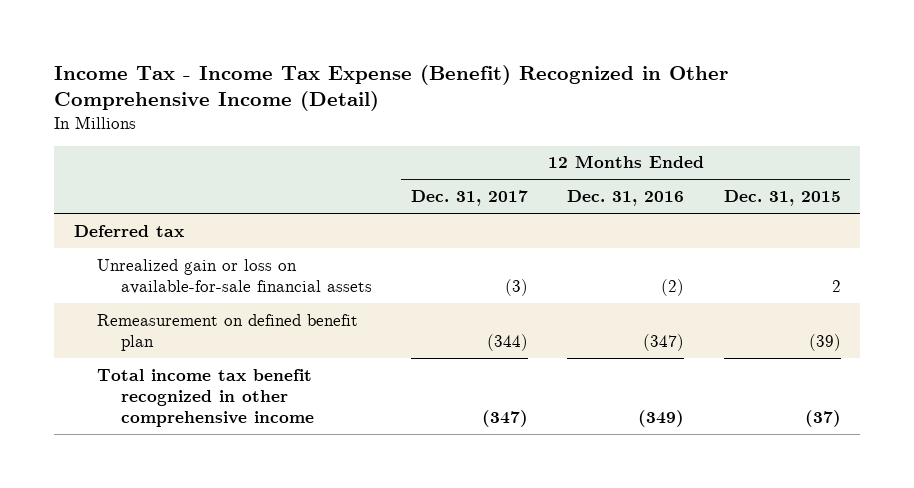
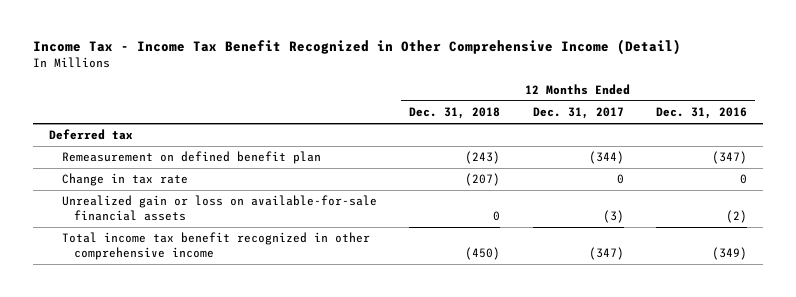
- Income Tax - Income Tax Expense (Benefit) Recognized in Other Comprehensive Income (Detail)
+ Income Tax - Income Tax Benefit Recognized in Other Comprehensive Income (Detail)
- | 12 Months Ended Dec. 31, 2017 | 12 Months Ended Dec. 31, 2016 | 12 Months Ended Dec. 31, 2015
+ | 12 Months Ended Dec. 31, 2018 | 12 Months Ended Dec. 31, 2017 | 12 Months Ended Dec. 31, 2016
+ Change in tax rate | (207) | 0 | 0
moved down: Unrealized gain or loss on available-for-sale financial assets | 0 | (3) | (2)

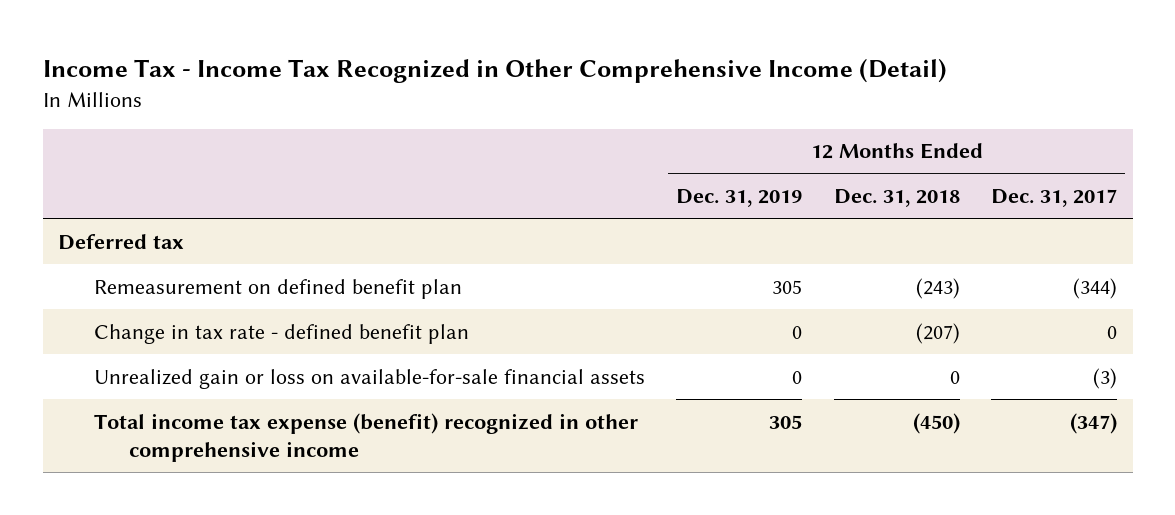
- Income Tax - Income Tax Benefit Recognized in Other Comprehensive Income (Detail)
+ Income Tax - Income Tax Recognized in Other Comprehensive Income (Detail)
- | 12 Months Ended Dec. 31, 2018 | 12 Months Ended Dec. 31, 2017 | 12 Months Ended Dec. 31, 2016
+ | 12 Months Ended Dec. 31, 2019 | 12 Months Ended Dec. 31, 2018 | 12 Months Ended Dec. 31, 2017
- Change in tax rate | (207) | 0 | 0
+ Change in tax rate - defined benefit plan | 0 | (207) | 0
- Total income tax benefit recognized in other comprehensive income | (450) | (347) | (349)
+ Total income tax expense (benefit) recognized in other comprehensive income | 305 | (450) | (347)

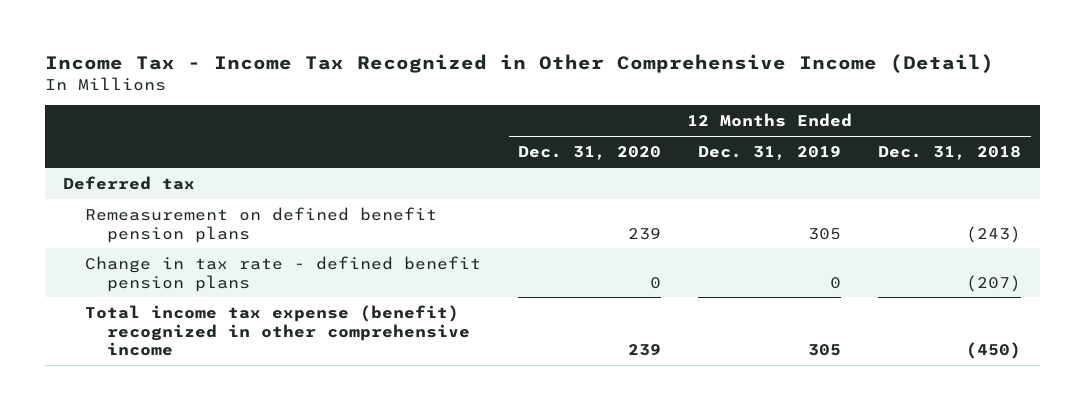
- | 12 Months Ended Dec. 31, 2019 | 12 Months Ended Dec. 31, 2018 | 12 Months Ended Dec. 31, 2017
+ | 12 Months Ended Dec. 31, 2020 | 12 Months Ended Dec. 31, 2019 | 12 Months Ended Dec. 31, 2018
- Remeasurement on defined benefit plan | 305 | (243) | (344)
- Change in tax rate - defined benefit plan | 0 | (207) | 0
- Unrealized gain or loss on available-for-sale financial assets | 0 | 0 | (3)
+ Remeasurement on defined benefit pension plans | 239 | 305 | (243)
+ Change in tax rate - defined benefit pension plans | 0 | 0 | (207)

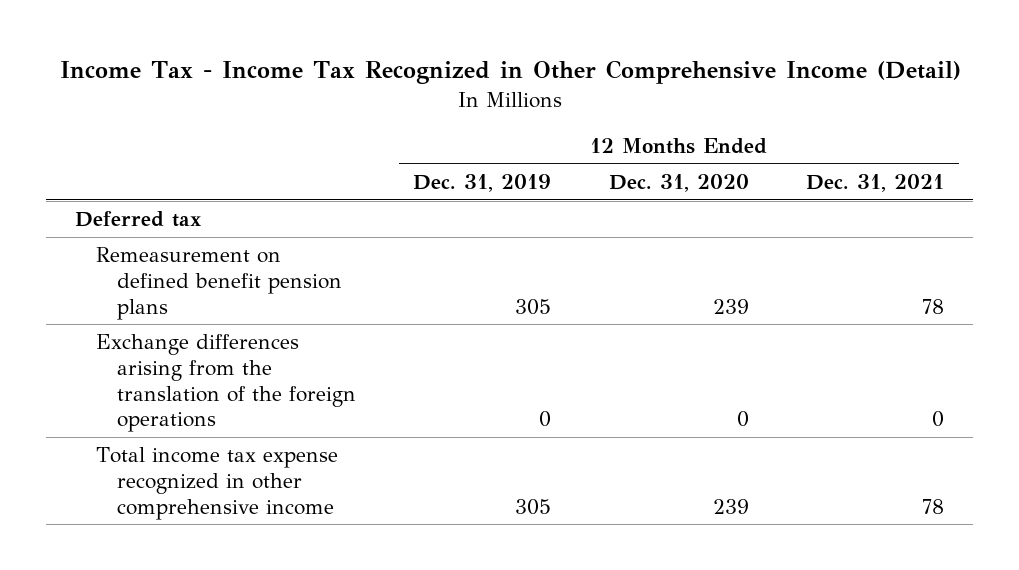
- | 12 Months Ended Dec. 31, 2020 | 12 Months Ended Dec. 31, 2019 | 12 Months Ended Dec. 31, 2018
+ | 12 Months Ended Dec. 31, 2019 | 12 Months Ended Dec. 31, 2020 | 12 Months Ended Dec. 31, 2021
- Change in tax rate - defined benefit pension plans | 0 | 0 | (207)
- Total income tax expense (benefit) recognized in other comprehensive income | 239 | 305 | (450)
+ Exchange differences arising from the translation of the foreign operations | 0 | 0 | 0
+ Total income tax expense recognized in other comprehensive income | 305 | 239 | 78

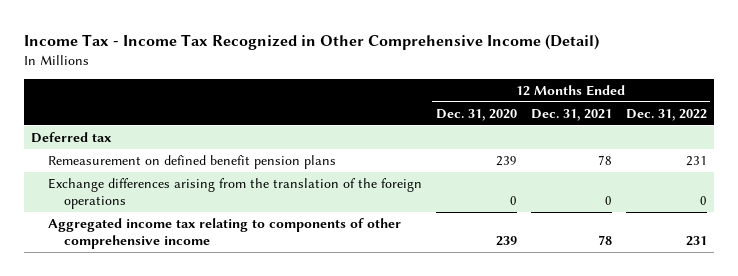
- | 12 Months Ended Dec. 31, 2019 | 12 Months Ended Dec. 31, 2020 | 12 Months Ended Dec. 31, 2021
+ | 12 Months Ended Dec. 31, 2020 | 12 Months Ended Dec. 31, 2021 | 12 Months Ended Dec. 31, 2022
- Total income tax expense recognized in other comprehensive income | 305 | 239 | 78
+ Aggregated income tax relating to components of other comprehensive income | 239 | 78 | 231

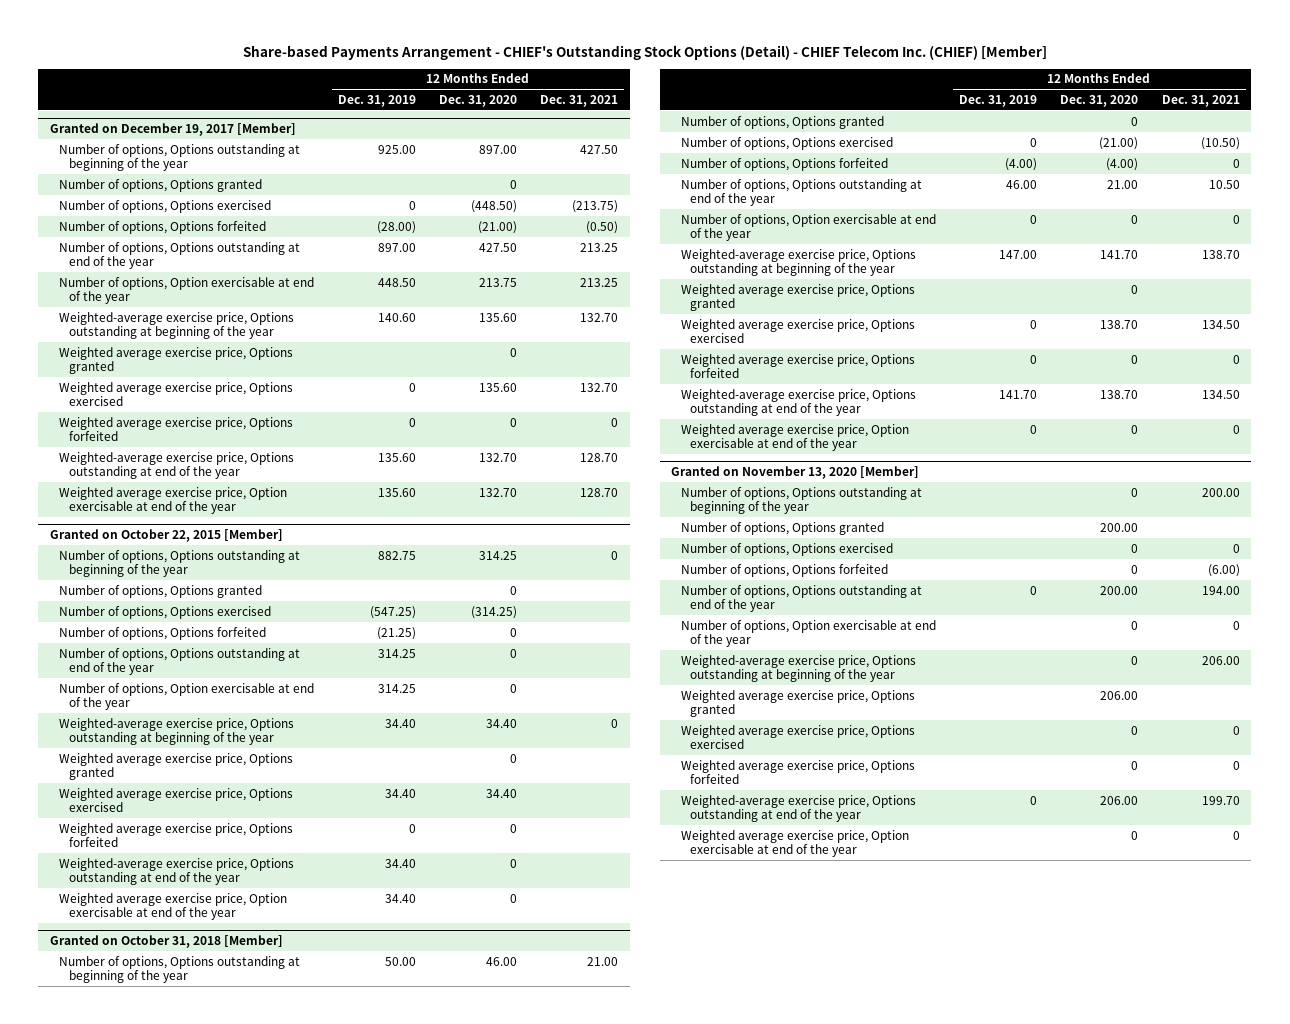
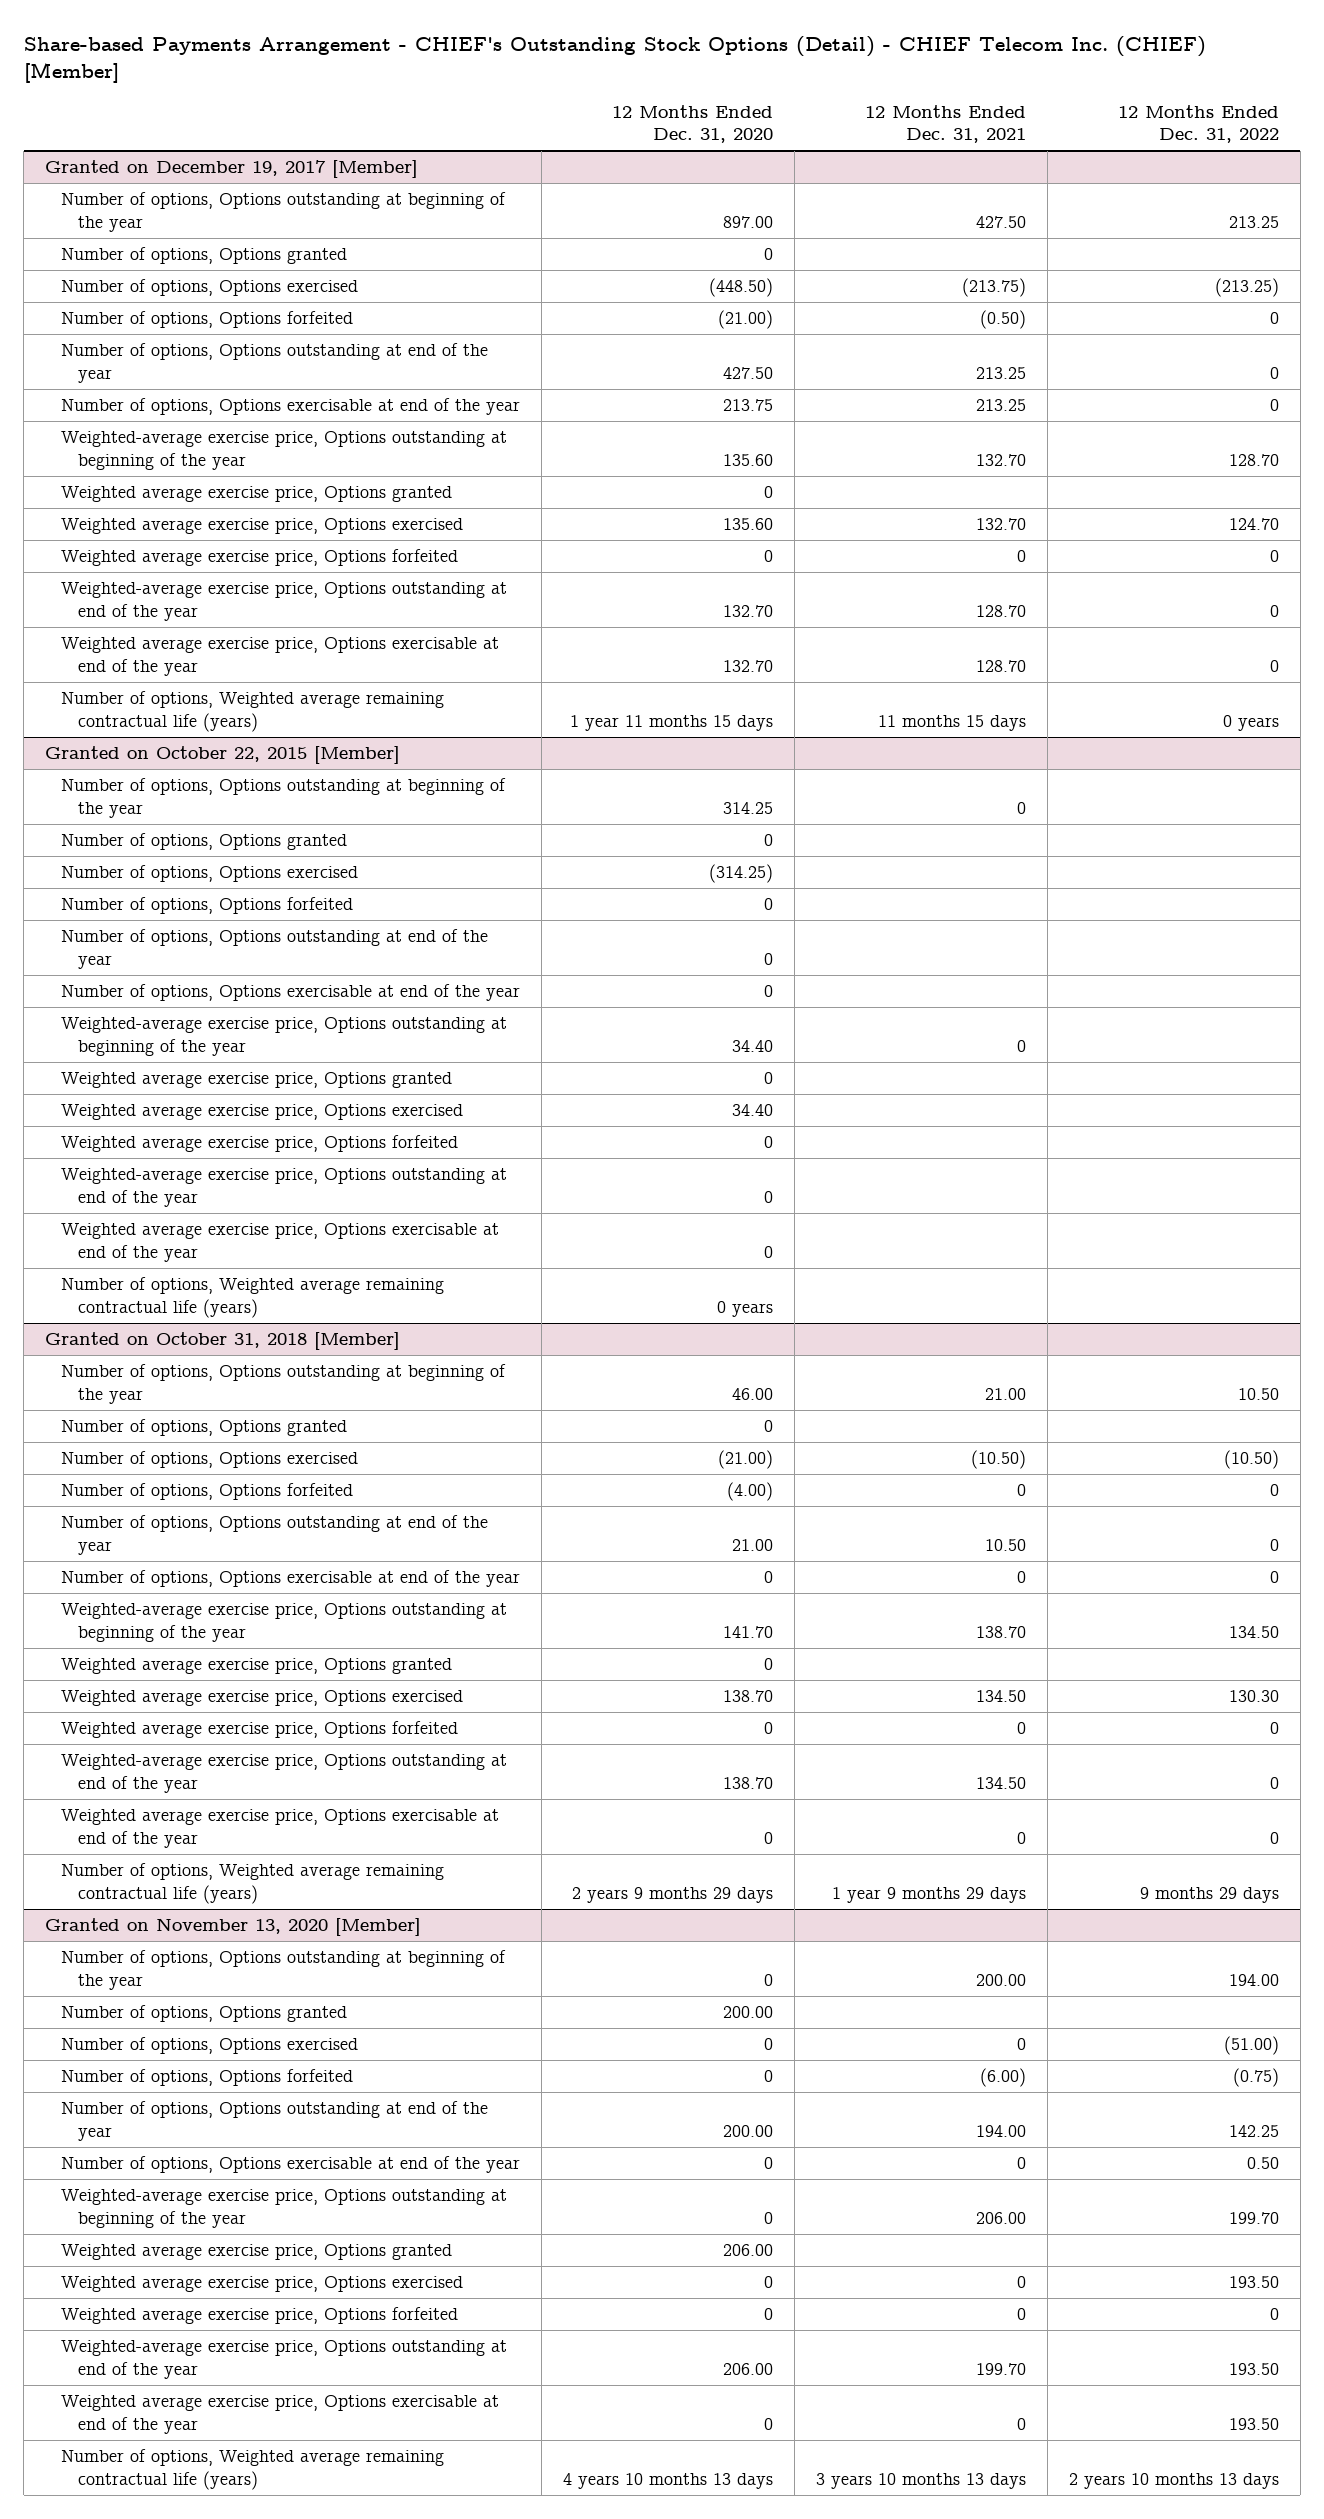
- | 12 Months Ended Dec. 31, 2019 | 12 Months Ended Dec. 31, 2020 | 12 Months Ended Dec. 31, 2021
+ | 12 Months Ended Dec. 31, 2020 | 12 Months Ended Dec. 31, 2021 | 12 Months Ended Dec. 31, 2022
@ Granted on December 19, 2017 [Member]
- Number of options, Option exercisable at end of the year | 448.50 | 213.75 | 213.25
+ Number of options, Options exercisable at end of the year | 213.75 | 213.25 | 0
- Weighted average exercise price, Option exercisable at end of the year | 135.60 | 132.70 | 128.70
+ Weighted average exercise price, Options exercisable at end of the year | 132.70 | 128.70 | 0
+ Number of options, Weighted average remaining contractual life (years) | 1 year 11 months 15 days | 11 months 15 days | 0 years
@ Granted on October 22, 2015 [Member]
- Number of options, Option exercisable at end of the year | 314.25 | 0 |
+ Number of options, Options exercisable at end of the year | 0 | |
- Weighted average exercise price, Option exercisable at end of the year | 34.40 | 0 |
+ Weighted average exercise price, Options exercisable at end of the year | 0 | |
+ Number of options, Weighted average remaining contractual life (years) | 0 years | |
@ Granted on October 31, 2018 [Member]
- Number of options, Option exercisable at end of the year | 0 | 0 | 0
+ Number of options, Options exercisable at end of the year | 0 | 0 | 0
- Weighted average exercise price, Option exercisable at end of the year | 0 | 0 | 0
+ Weighted average exercise price, Options exercisable at end of the year | 0 | 0 | 0
+ Number of options, Weighted average remaining contractual life (years) | 2 years 9 months 29 days | 1 year 9 months 29 days | 9 months 29 days
@ Granted on November 13, 2020 [Member]
- Number of options, Option exercisable at end of the year | | 0 | 0
+ Number of options, Options exercisable at end of the year | 0 | 0 | 0.50
- Weighted average exercise price, Option exercisable at end of the year | | 0 | 0
+ Weighted average exercise price, Options exercisable at end of the year | 0 | 0 | 193.50
+ Number of options, Weighted average remaining contractual life (years) | 4 years 10 months 13 days | 3 years 10 months 13 days | 2 years 10 months 13 days

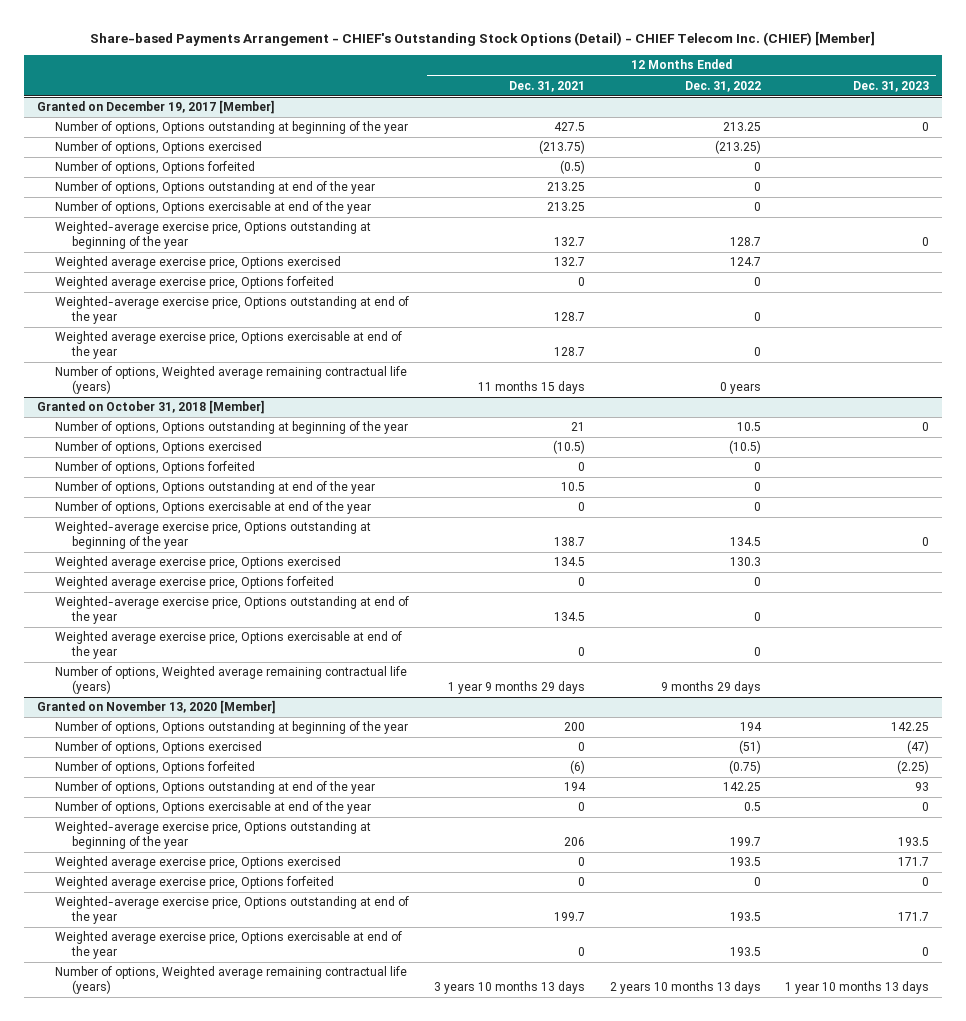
- | 12 Months Ended Dec. 31, 2020 | 12 Months Ended Dec. 31, 2021 | 12 Months Ended Dec. 31, 2022
+ | 12 Months Ended Dec. 31, 2021 | 12 Months Ended Dec. 31, 2022 | 12 Months Ended Dec. 31, 2023
@ Granted on December 19, 2017 [Member]
- Number of options, Options outstanding at beginning of the year | 897.00 | 427.50 | 213.25
- Number of options, Options granted | 0 | |
+ Number of options, Options outstanding at beginning of the year | 427.5 | 213.25 | 0
- Number of options, Options forfeited | (21.00) | (0.50) | 0
+ Number of options, Options forfeited | (0.5) | 0 |
- Weighted-average exercise price, Options outstanding at beginning of the year | 135.60 | 132.70 | 128.70
- Weighted average exercise price, Options granted | 0 | |
- Weighted average exercise price, Options exercised | 135.60 | 132.70 | 124.70
+ Weighted-average exercise price, Options outstanding at beginning of the year | 132.7 | 128.7 | 0
+ Weighted average exercise price, Options exercised | 132.7 | 124.7 |
- Weighted-average exercise price, Options outstanding at end of the year | 132.70 | 128.70 | 0
- Weighted average exercise price, Options exercisable at end of the year | 132.70 | 128.70 | 0
+ Weighted-average exercise price, Options outstanding at end of the year | 128.7 | 0 |
+ Weighted average exercise price, Options exercisable at end of the year | 128.7 | 0 |
- Granted on October 22, 2015 [Member]
- Number of options, Options outstanding at beginning of the year | 314.25 | 0 |
- Number of options, Options granted | 0 | |
- Number of options, Options exercised | (314.25) | |
- Number of options, Options forfeited | 0 | |
- Number of options, Options outstanding at end of the year | 0 | |
- Number of options, Options exercisable at end of the year | 0 | |
- Weighted-average exercise price, Options outstanding at beginning of the year | 34.40 | 0 |
- Weighted average exercise price, Options granted | 0 | |
- Weighted average exercise price, Options exercised | 34.40 | |
- Weighted average exercise price, Options forfeited | 0 | |
- Weighted-average exercise price, Options outstanding at end of the year | 0 | |
- Weighted average exercise price, Options exercisable at end of the year | 0 | |
- Number of options, Weighted average remaining contractual life (years) | 0 years | |
@ Granted on October 31, 2018 [Member]
- Number of options, Options outstanding at beginning of the year | 46.00 | 21.00 | 10.50
- Number of options, Options granted | 0 | |
- Number of options, Options exercised | (21.00) | (10.50) | (10.50)
+ Number of options, Options outstanding at beginning of the year | 21 | 10.5 | 0
+ Number of options, Options exercised | (10.5) | (10.5) |
- Number of options, Options outstanding at end of the year | 21.00 | 10.50 | 0
+ Number of options, Options outstanding at end of the year | 10.5 | 0 |
- Weighted-average exercise price, Options outstanding at beginning of the year | 141.70 | 138.70 | 134.50
- Weighted average exercise price, Options granted | 0 | |
- Weighted average exercise price, Options exercised | 138.70 | 134.50 | 130.30
+ Weighted-average exercise price, Options outstanding at beginning of the year | 138.7 | 134.5 | 0
+ Weighted average exercise price, Options exercised | 134.5 | 130.3 |
- Weighted-average exercise price, Options outstanding at end of the year | 138.70 | 134.50 | 0
+ Weighted-average exercise price, Options outstanding at end of the year | 134.5 | 0 |
@ Granted on November 13, 2020 [Member]
- Number of options, Options outstanding at beginning of the year | 0 | 200.00 | 194.00
- Number of options, Options granted | 200.00 | |
- Number of options, Options exercised | 0 | 0 | (51.00)
- Number of options, Options forfeited | 0 | (6.00) | (0.75)
- Number of options, Options outstanding at end of the year | 200.00 | 194.00 | 142.25
- Number of options, Options exercisable at end of the year | 0 | 0 | 0.50
- Weighted-average exercise price, Options outstanding at beginning of the year | 0 | 206.00 | 199.70
- Weighted average exercise price, Options granted | 206.00 | |
- Weighted average exercise price, Options exercised | 0 | 0 | 193.50
+ Number of options, Options outstanding at beginning of the year | 200 | 194 | 142.25
+ Number of options, Options exercised | 0 | (51) | (47)
+ Number of options, Options forfeited | (6) | (0.75) | (2.25)
+ Number of options, Options outstanding at end of the year | 194 | 142.25 | 93
+ Number of options, Options exercisable at end of the year | 0 | 0.5 | 0
+ Weighted-average exercise price, Options outstanding at beginning of the year | 206 | 199.7 | 193.5
+ Weighted average exercise price, Options exercised | 0 | 193.5 | 171.7
- Weighted-average exercise price, Options outstanding at end of the year | 206.00 | 199.70 | 193.50
- Weighted average exercise price, Options exercisable at end of the year | 0 | 0 | 193.50
+ Weighted-average exercise price, Options outstanding at end of the year | 199.7 | 193.5 | 171.7
+ Weighted average exercise price, Options exercisable at end of the year | 0 | 193.5 | 0

